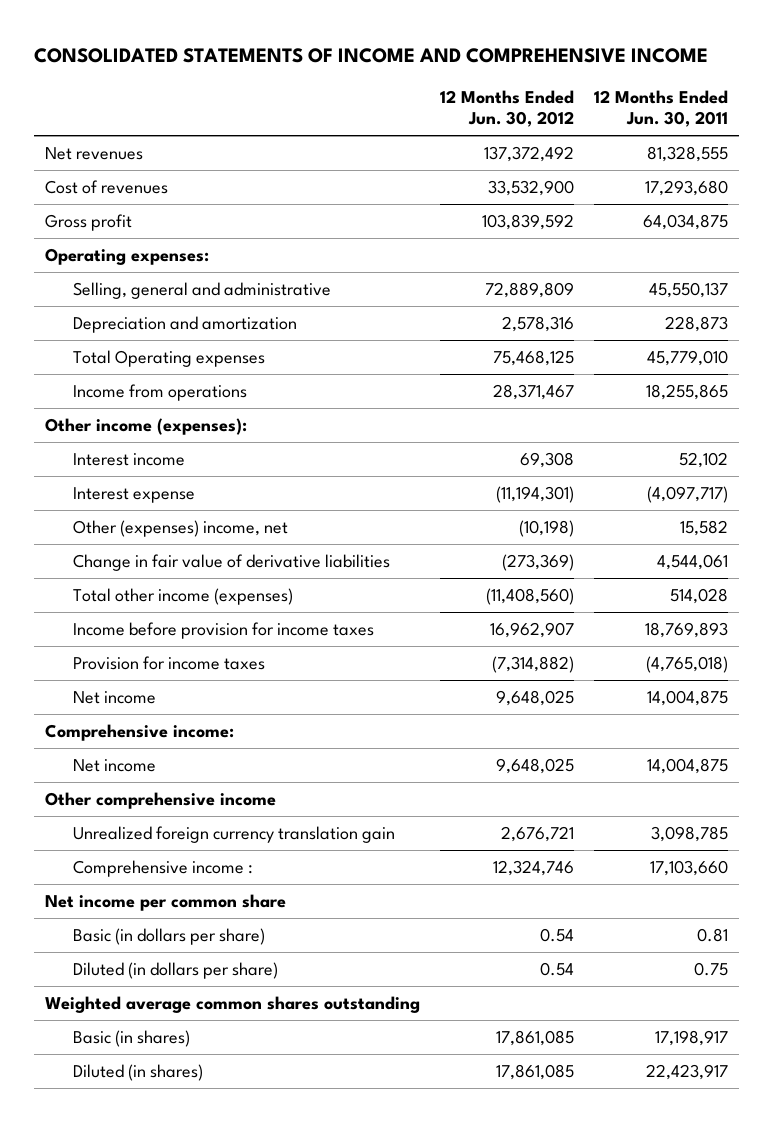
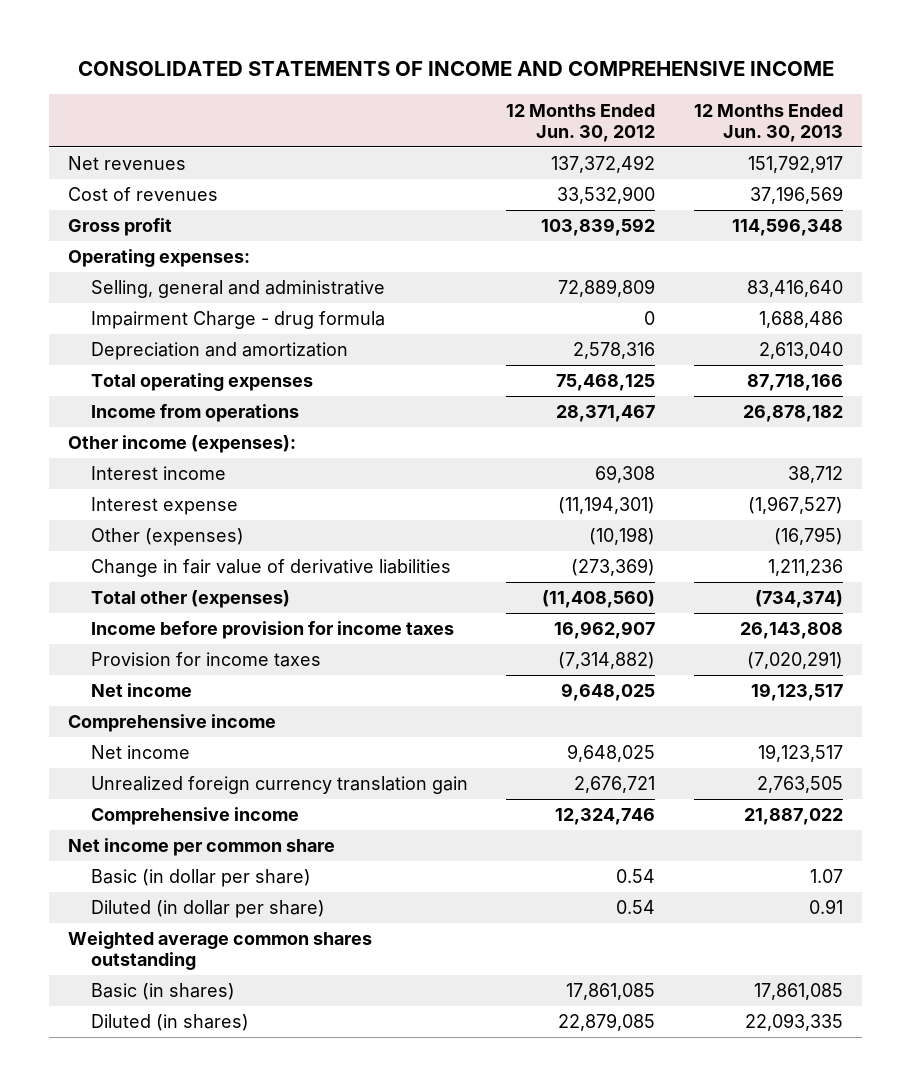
- | 12 Months Ended Jun. 30, 2012 | 12 Months Ended Jun. 30, 2011
+ | 12 Months Ended Jun. 30, 2012 | 12 Months Ended Jun. 30, 2013
+ Impairment Charge - drug formula | 0 | 1,688,486
- Total Operating expenses | 75,468,125 | 45,779,010
+ Total operating expenses | 75,468,125 | 87,718,166
- Other (expenses) income, net | (10,198) | 15,582
+ Other (expenses) | (10,198) | (16,795)
- Total other income (expenses) | (11,408,560) | 514,028
+ Total other (expenses) | (11,408,560) | (734,374)
- Comprehensive income:
+ Comprehensive income
- Other comprehensive income
- Comprehensive income : | 12,324,746 | 17,103,660
+ Comprehensive income | 12,324,746 | 21,887,022
- Basic (in dollars per share) | 0.54 | 0.81
- Diluted (in dollars per share) | 0.54 | 0.75
+ Basic (in dollar per share) | 0.54 | 1.07
+ Diluted (in dollar per share) | 0.54 | 0.91
- Diluted (in shares) | 17,861,085 | 22,423,917
+ Diluted (in shares) | 22,879,085 | 22,093,335

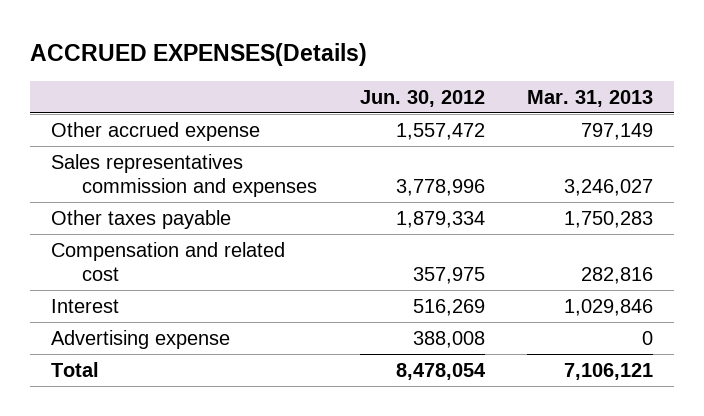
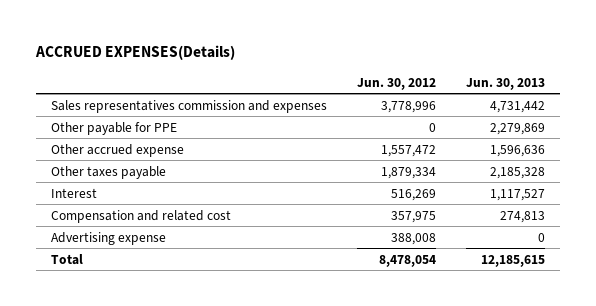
- | Jun. 30, 2012 | Mar. 31, 2013
+ | Jun. 30, 2012 | Jun. 30, 2013
+ Other payable for PPE | 0 | 2,279,869
moved down: Other accrued expense | 1,557,472 | 1,596,636
moved down: Compensation and related cost | 357,975 | 274,813

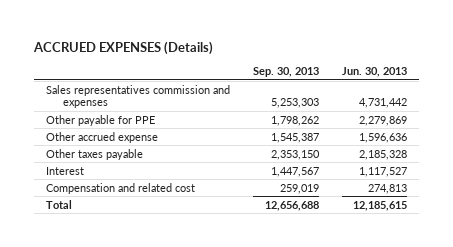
- ACCRUED EXPENSES(Details)
+ ACCRUED EXPENSES (Details)
- | Jun. 30, 2012 | Jun. 30, 2013
+ | Sep. 30, 2013 | Jun. 30, 2013
- Advertising expense | 388,008 | 0

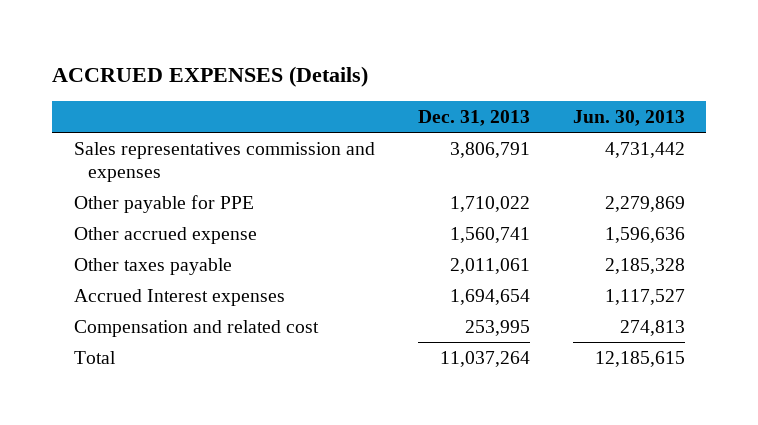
- | Sep. 30, 2013 | Jun. 30, 2013
+ | Dec. 31, 2013 | Jun. 30, 2013
- Interest | 1,447,567 | 1,117,527
+ Accrued Interest expenses | 1,694,654 | 1,117,527

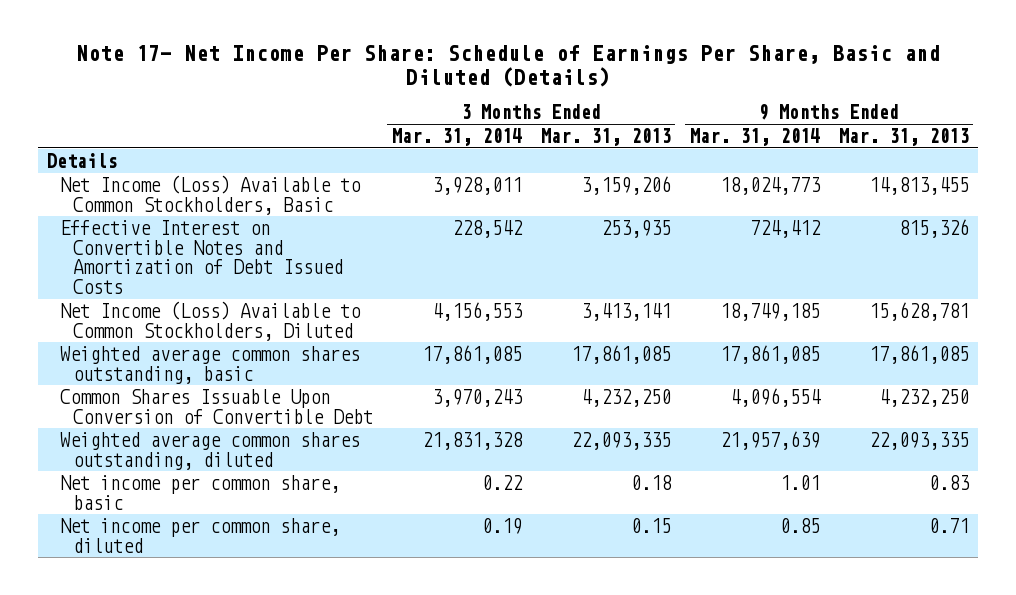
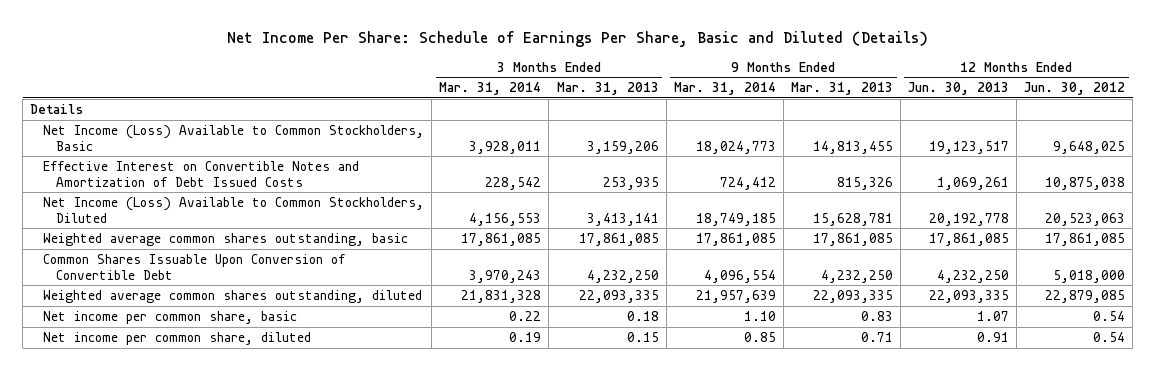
- Note 17- Net Income Per Share: Schedule of Earnings Per Share, Basic and Diluted (Details)
+ Net Income Per Share: Schedule of Earnings Per Share, Basic and Diluted (Details)
- | 3 Months Ended Mar. 31, 2014 | 3 Months Ended Mar. 31, 2013 | 9 Months Ended Mar. 31, 2014 | 9 Months Ended Mar. 31, 2013
+ | 3 Months Ended Mar. 31, 2014 | 3 Months Ended Mar. 31, 2013 | 9 Months Ended Mar. 31, 2014 | 9 Months Ended Mar. 31, 2013 | 12 Months Ended Jun. 30, 2013 | 12 Months Ended Jun. 30, 2012
- Net income per common share, basic | 0.22 | 0.18 | 1.01 | 0.83
+ Net income per common share, basic | 0.22 | 0.18 | 1.10 | 0.83 | 1.07 | 0.54

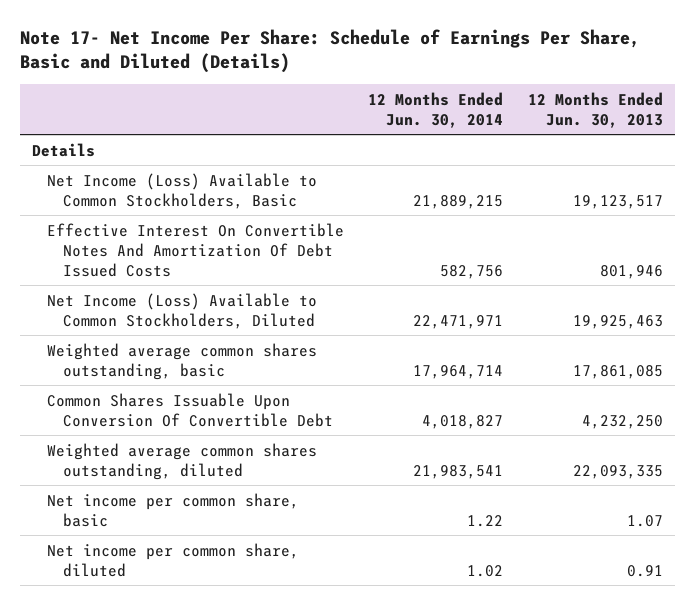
- Net Income Per Share: Schedule of Earnings Per Share, Basic and Diluted (Details)
+ Note 17- Net Income Per Share: Schedule of Earnings Per Share, Basic and Diluted (Details)
- | 3 Months Ended Mar. 31, 2014 | 3 Months Ended Mar. 31, 2013 | 9 Months Ended Mar. 31, 2014 | 9 Months Ended Mar. 31, 2013 | 12 Months Ended Jun. 30, 2013 | 12 Months Ended Jun. 30, 2012
+ | 12 Months Ended Jun. 30, 2014 | 12 Months Ended Jun. 30, 2013
- Effective Interest on Convertible Notes and Amortization of Debt Issued Costs | 228,542 | 253,935 | 724,412 | 815,326 | 1,069,261 | 10,875,038
- Net Income (Loss) Available to Common Stockholders, Diluted | 4,156,553 | 3,413,141 | 18,749,185 | 15,628,781 | 20,192,778 | 20,523,063
+ Effective Interest On Convertible Notes And Amortization Of Debt Issued Costs | 582,756 | 801,946
+ Net Income (Loss) Available to Common Stockholders, Diluted | 22,471,971 | 19,925,463
- Common Shares Issuable Upon Conversion of Convertible Debt | 3,970,243 | 4,232,250 | 4,096,554 | 4,232,250 | 4,232,250 | 5,018,000
+ Common Shares Issuable Upon Conversion Of Convertible Debt | 4,018,827 | 4,232,250

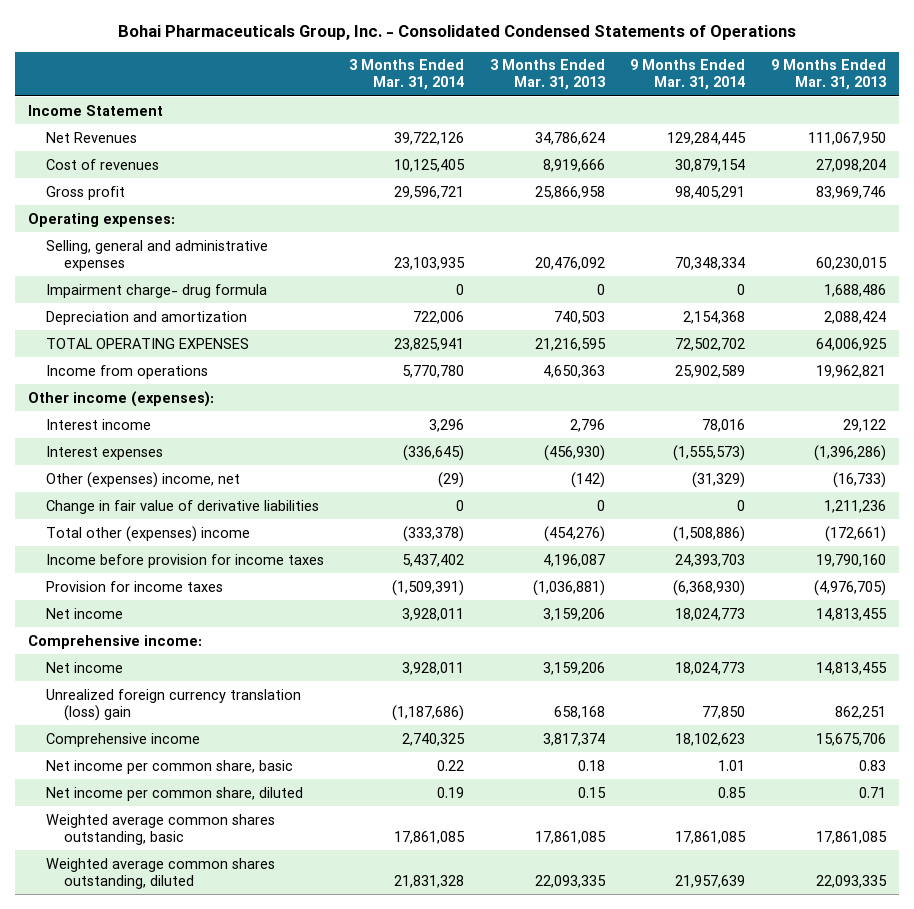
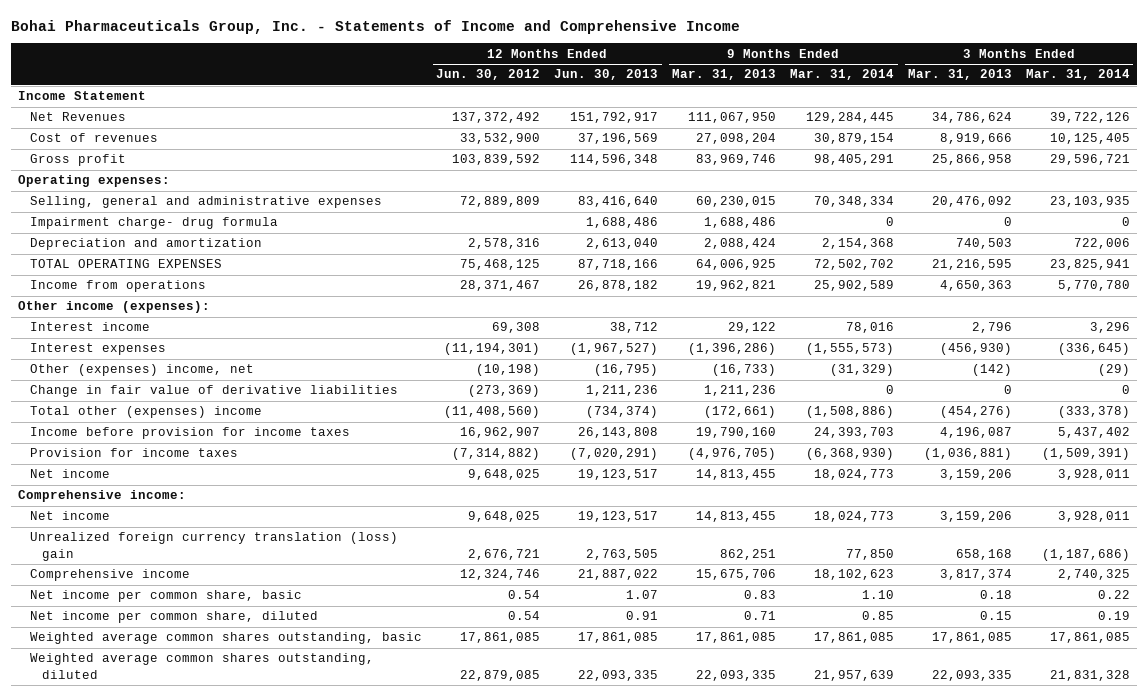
- Bohai Pharmaceuticals Group, Inc. - Consolidated Condensed Statements of Operations
+ Bohai Pharmaceuticals Group, Inc. - Statements of Income and Comprehensive Income
- | 3 Months Ended Mar. 31, 2014 | 3 Months Ended Mar. 31, 2013 | 9 Months Ended Mar. 31, 2014 | 9 Months Ended Mar. 31, 2013
+ | 12 Months Ended Jun. 30, 2012 | 12 Months Ended Jun. 30, 2013 | 9 Months Ended Mar. 31, 2013 | 9 Months Ended Mar. 31, 2014 | 3 Months Ended Mar. 31, 2013 | 3 Months Ended Mar. 31, 2014
- Net income per common share, basic | 0.22 | 0.18 | 1.01 | 0.83
+ Net income per common share, basic | 0.54 | 1.07 | 0.83 | 1.10 | 0.18 | 0.22

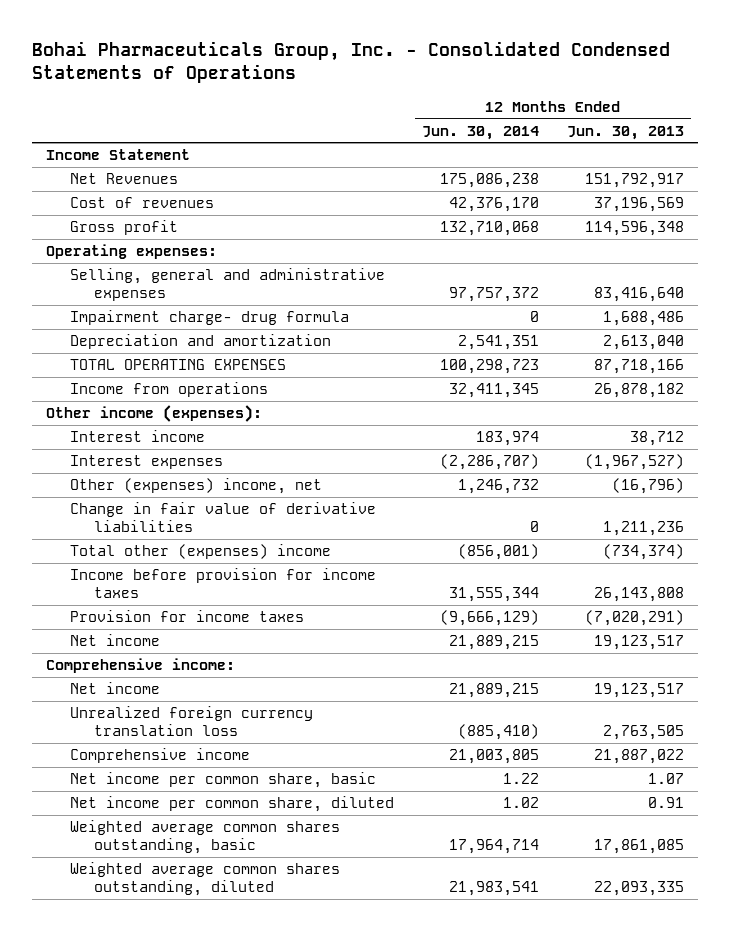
- Bohai Pharmaceuticals Group, Inc. - Statements of Income and Comprehensive Income
+ Bohai Pharmaceuticals Group, Inc. - Consolidated Condensed Statements of Operations
- | 12 Months Ended Jun. 30, 2012 | 12 Months Ended Jun. 30, 2013 | 9 Months Ended Mar. 31, 2013 | 9 Months Ended Mar. 31, 2014 | 3 Months Ended Mar. 31, 2013 | 3 Months Ended Mar. 31, 2014
+ | 12 Months Ended Jun. 30, 2014 | 12 Months Ended Jun. 30, 2013
- Other (expenses) income, net | (10,198) | (16,795) | (16,733) | (31,329) | (142) | (29)
+ Other (expenses) income, net | 1,246,732 | (16,796)
- Unrealized foreign currency translation (loss) gain | 2,676,721 | 2,763,505 | 862,251 | 77,850 | 658,168 | (1,187,686)
+ Unrealized foreign currency translation loss | (885,410) | 2,763,505

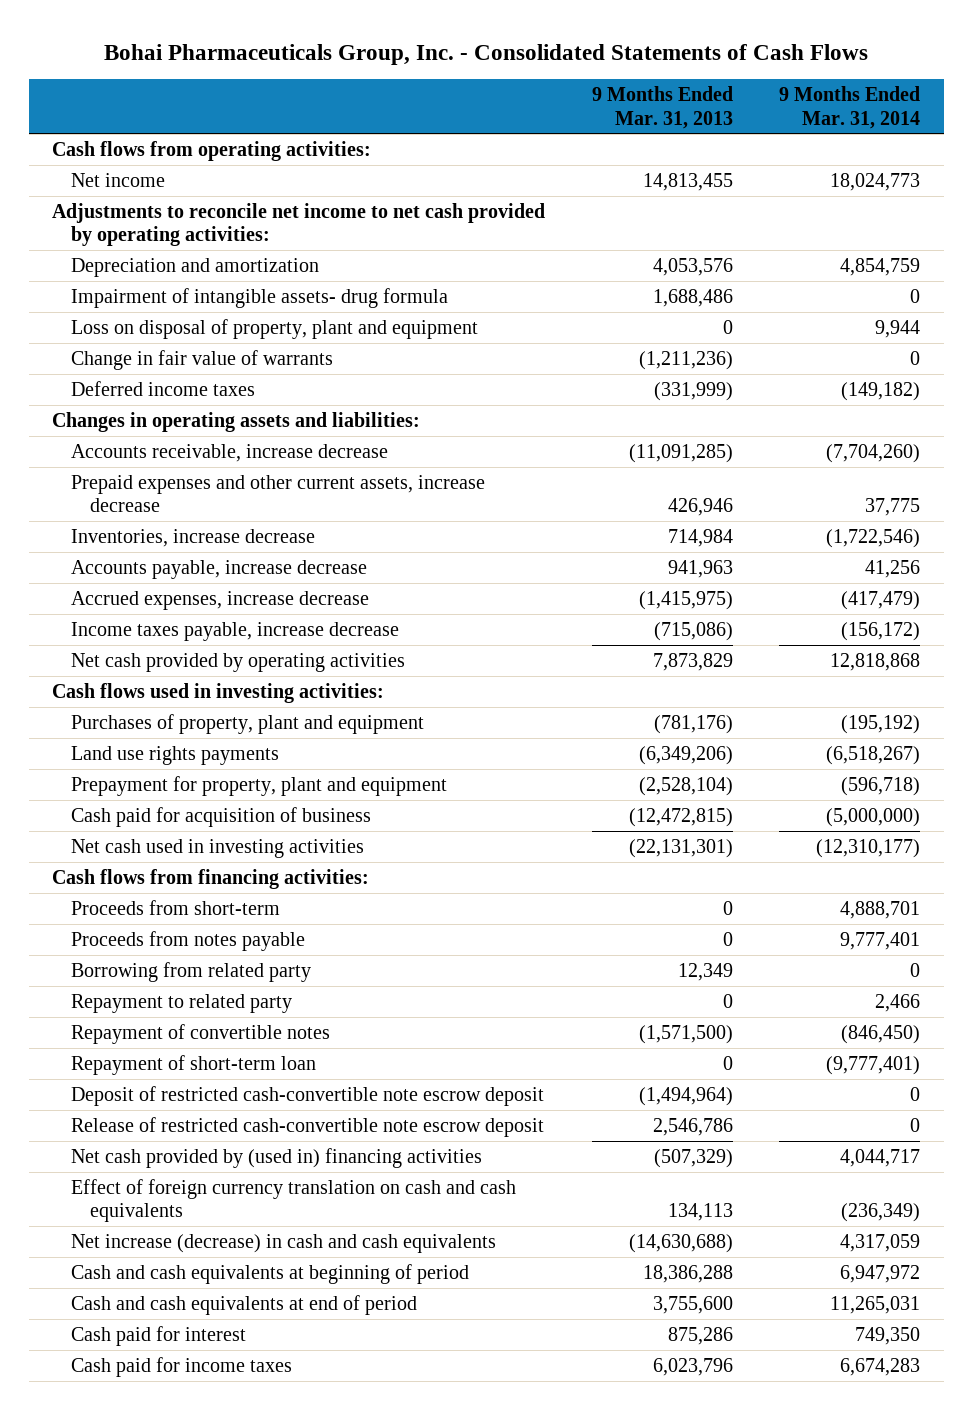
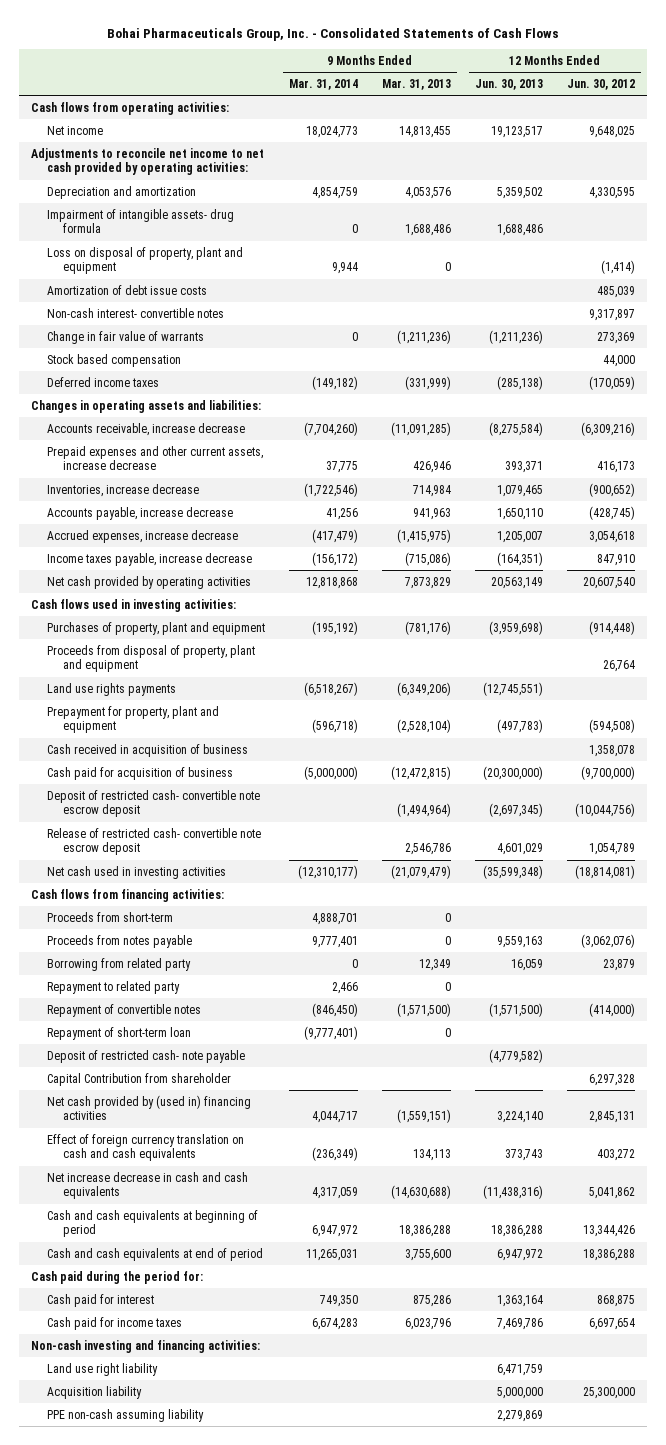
- | 9 Months Ended Mar. 31, 2013 | 9 Months Ended Mar. 31, 2014
+ | 9 Months Ended Mar. 31, 2014 | 9 Months Ended Mar. 31, 2013 | 12 Months Ended Jun. 30, 2013 | 12 Months Ended Jun. 30, 2012
+ Amortization of debt issue costs | | | | 485,039
+ Non-cash interest- convertible notes | | | | 9,317,897
+ Stock based compensation | | | | 44,000
+ Proceeds from disposal of property, plant and equipment | | | | 26,764
+ Cash received in acquisition of business | | | | 1,358,078
- Net cash used in investing activities | (22,131,301) | (12,310,177)
+ Deposit of restricted cash- convertible note escrow deposit | | (1,494,964) | (2,697,345) | (10,044,756)
+ Release of restricted cash- convertible note escrow deposit | | 2,546,786 | 4,601,029 | 1,054,789
+ Net cash used in investing activities | (12,310,177) | (21,079,479) | (35,599,348) | (18,814,081)
- Deposit of restricted cash-convertible note escrow deposit | (1,494,964) | 0
- Release of restricted cash-convertible note escrow deposit | 2,546,786 | 0
- Net cash provided by (used in) financing activities | (507,329) | 4,044,717
+ Deposit of restricted cash- note payable | | | (4,779,582) |
+ Capital Contribution from shareholder | | | | 6,297,328
+ Net cash provided by (used in) financing activities | 4,044,717 | (1,559,151) | 3,224,140 | 2,845,131
- Net increase (decrease) in cash and cash equivalents | (14,630,688) | 4,317,059
+ Net increase decrease in cash and cash equivalents | 4,317,059 | (14,630,688) | (11,438,316) | 5,041,862
+ Cash paid during the period for:
+ Non-cash investing and financing activities:
+ Land use right liability | | | 6,471,759 |
+ Acquisition liability | | | 5,000,000 | 25,300,000
+ PPE non-cash assuming liability | | | 2,279,869 |

